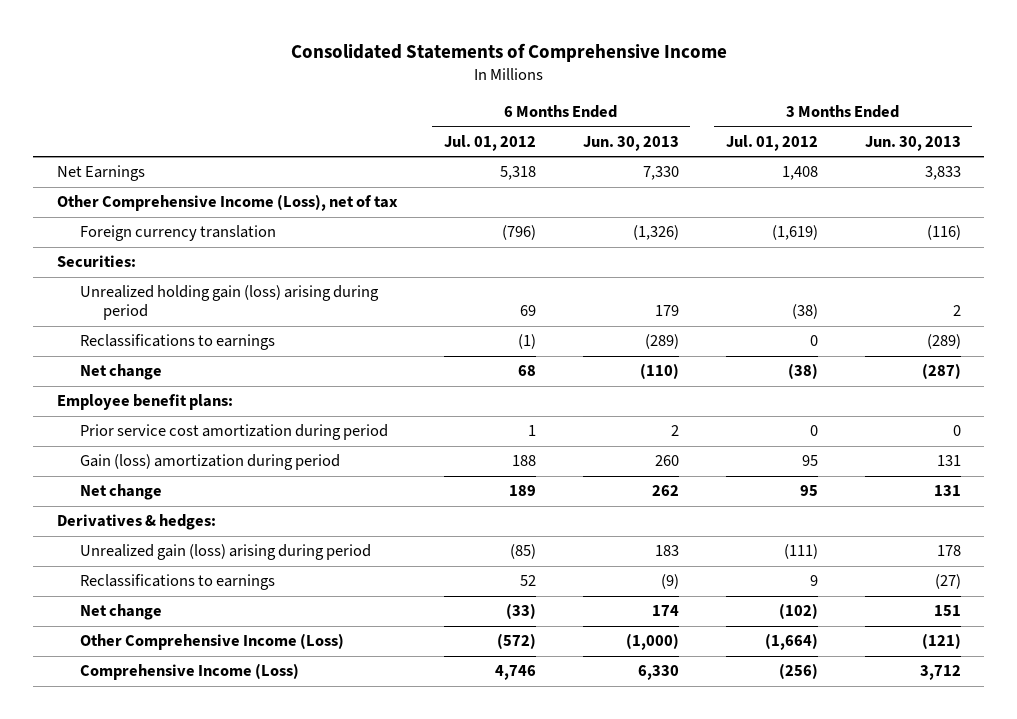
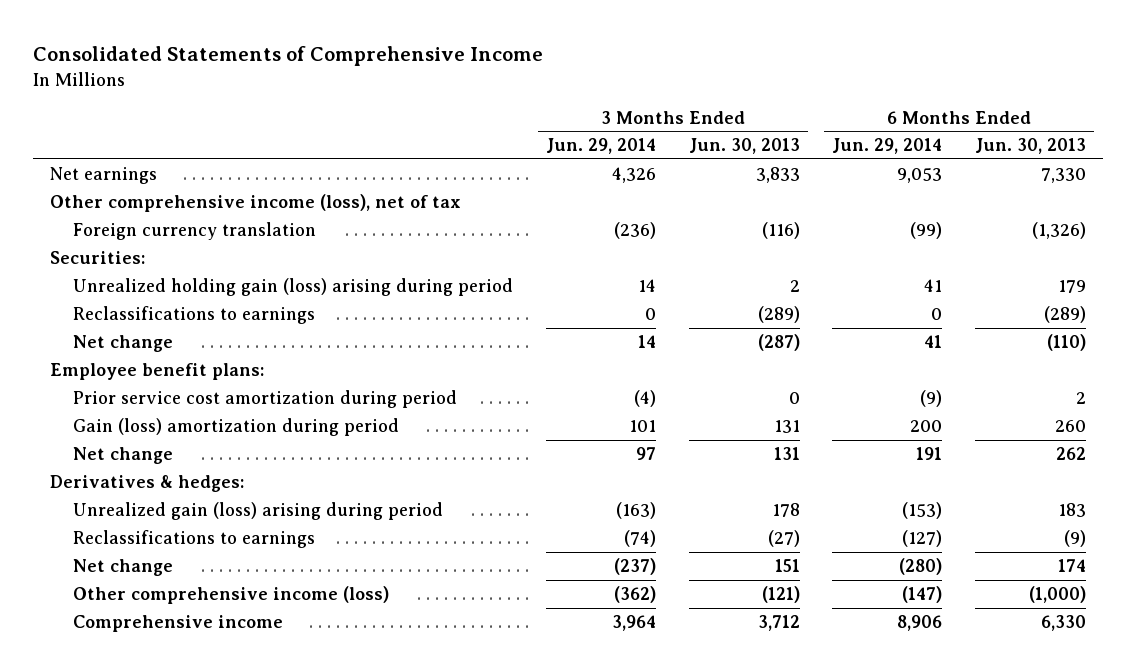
- | 6 Months Ended Jul. 01, 2012 | 6 Months Ended Jun. 30, 2013 | 3 Months Ended Jul. 01, 2012 | 3 Months Ended Jun. 30, 2013
+ | 3 Months Ended Jun. 29, 2014 | 3 Months Ended Jun. 30, 2013 | 6 Months Ended Jun. 29, 2014 | 6 Months Ended Jun. 30, 2013
- Net Earnings | 5,318 | 7,330 | 1,408 | 3,833
- Other Comprehensive Income (Loss), net of tax
+ Net earnings | 4,326 | 3,833 | 9,053 | 7,330
+ Other comprehensive income (loss), net of tax
- Other Comprehensive Income (Loss) | (572) | (1,000) | (1,664) | (121)
- Comprehensive Income (Loss) | 4,746 | 6,330 | (256) | 3,712
+ Other comprehensive income (loss) | (362) | (121) | (147) | (1,000)
+ Comprehensive income | 3,964 | 3,712 | 8,906 | 6,330

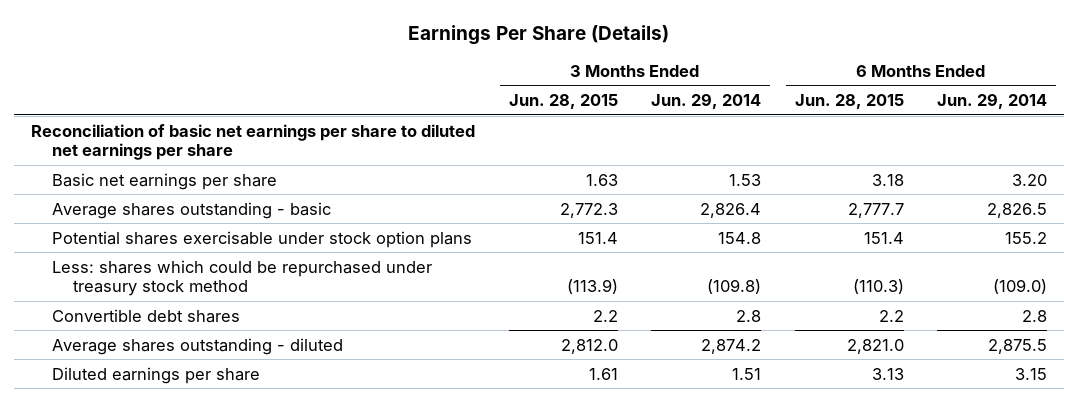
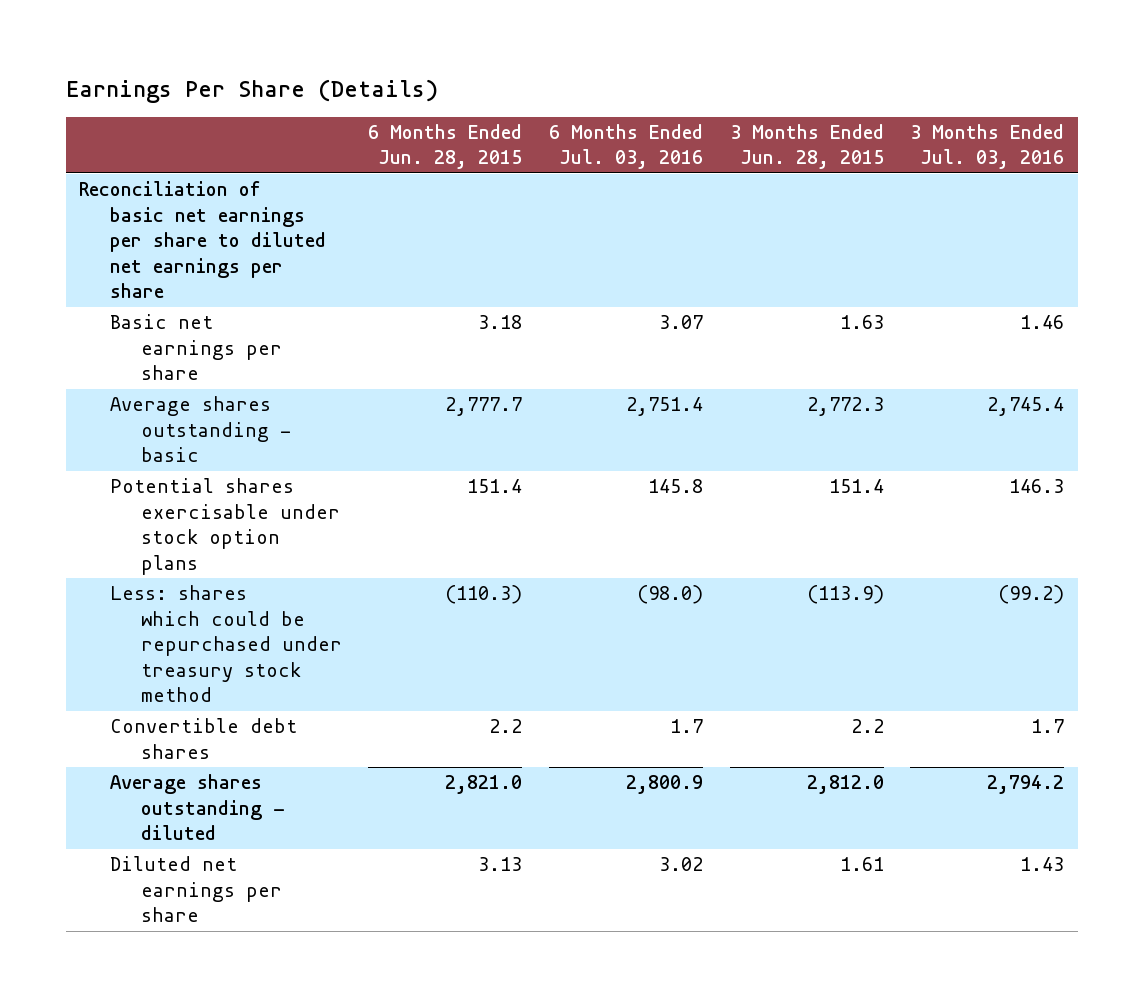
- | 3 Months Ended Jun. 28, 2015 | 3 Months Ended Jun. 29, 2014 | 6 Months Ended Jun. 28, 2015 | 6 Months Ended Jun. 29, 2014
+ | 6 Months Ended Jun. 28, 2015 | 6 Months Ended Jul. 03, 2016 | 3 Months Ended Jun. 28, 2015 | 3 Months Ended Jul. 03, 2016
- Diluted earnings per share | 1.61 | 1.51 | 3.13 | 3.15
+ Diluted net earnings per share | 3.13 | 3.02 | 1.61 | 1.43

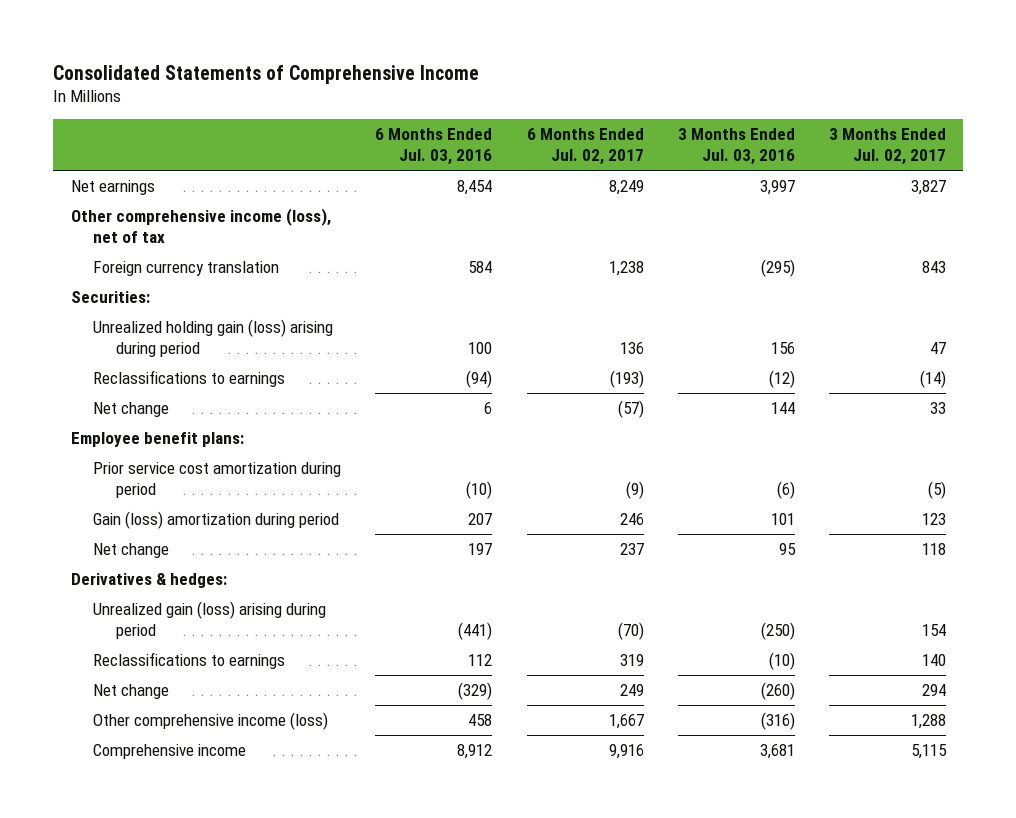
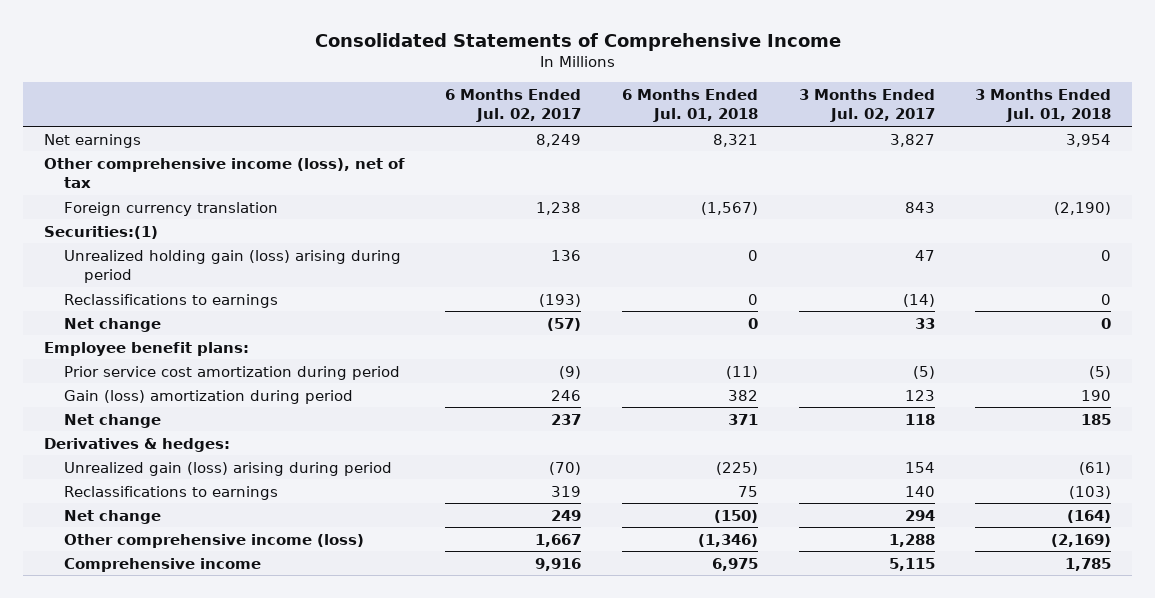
- | 6 Months Ended Jul. 03, 2016 | 6 Months Ended Jul. 02, 2017 | 3 Months Ended Jul. 03, 2016 | 3 Months Ended Jul. 02, 2017
+ | 6 Months Ended Jul. 02, 2017 | 6 Months Ended Jul. 01, 2018 | 3 Months Ended Jul. 02, 2017 | 3 Months Ended Jul. 01, 2018
- Securities:
+ Securities:(1)

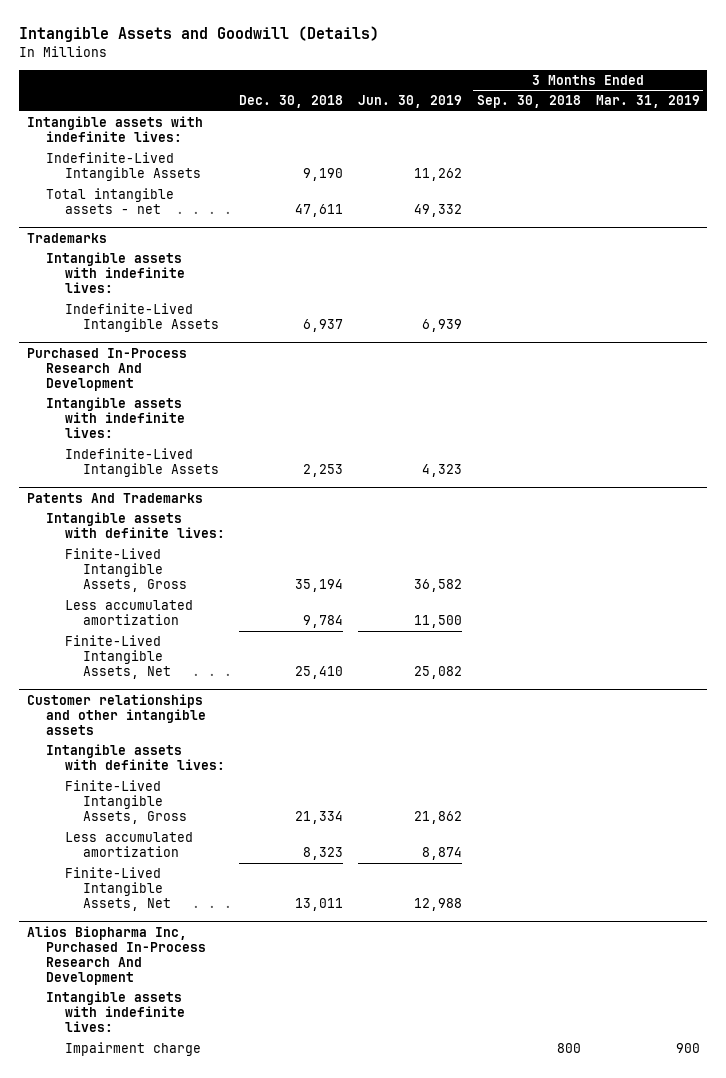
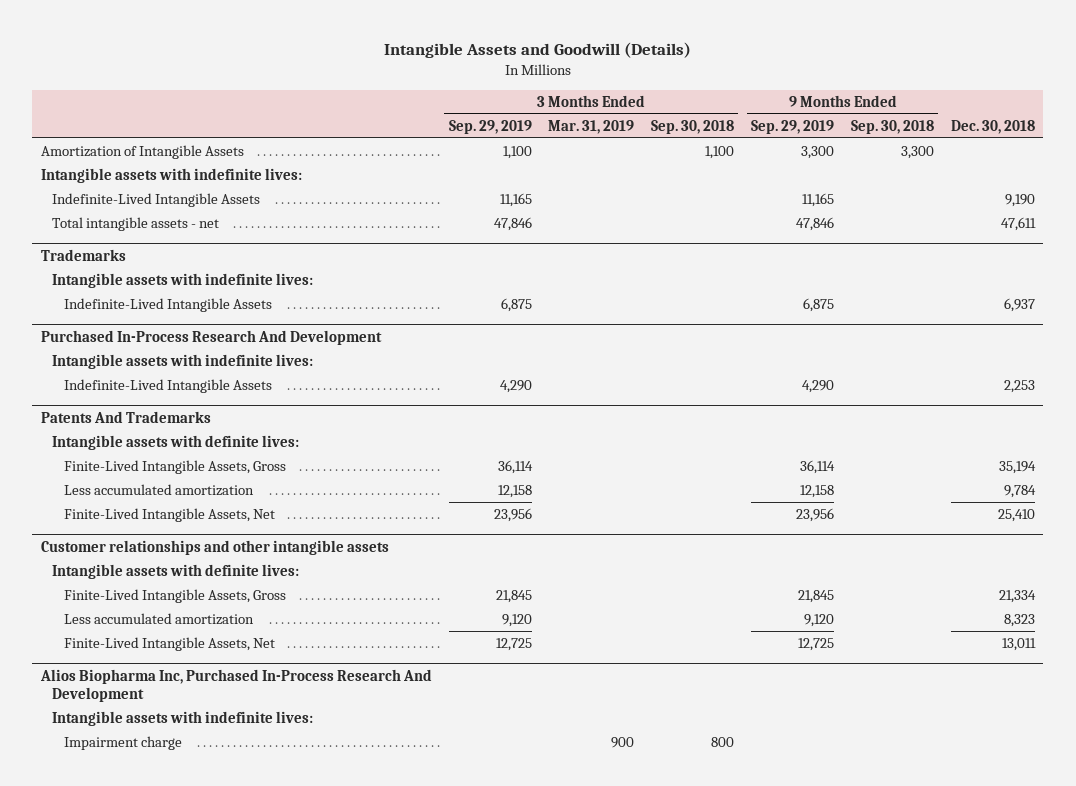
- | Dec. 30, 2018 | Jun. 30, 2019 | 3 Months Ended Sep. 30, 2018 | 3 Months Ended Mar. 31, 2019
+ | 3 Months Ended Sep. 29, 2019 | 3 Months Ended Mar. 31, 2019 | 3 Months Ended Sep. 30, 2018 | 9 Months Ended Sep. 29, 2019 | 9 Months Ended Sep. 30, 2018 | Dec. 30, 2018
+ Amortization of Intangible Assets | 1,100 | | 1,100 | 3,300 | 3,300 |

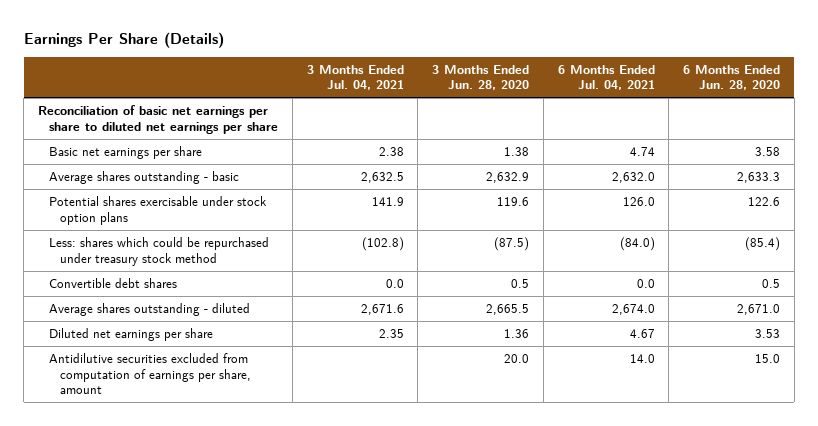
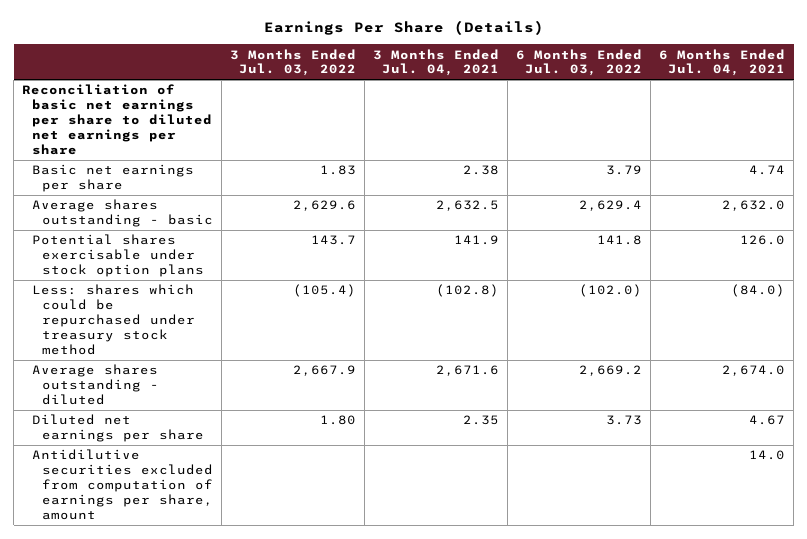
- | 3 Months Ended Jul. 04, 2021 | 3 Months Ended Jun. 28, 2020 | 6 Months Ended Jul. 04, 2021 | 6 Months Ended Jun. 28, 2020
+ | 3 Months Ended Jul. 03, 2022 | 3 Months Ended Jul. 04, 2021 | 6 Months Ended Jul. 03, 2022 | 6 Months Ended Jul. 04, 2021
- Convertible debt shares | 0.0 | 0.5 | 0.0 | 0.5

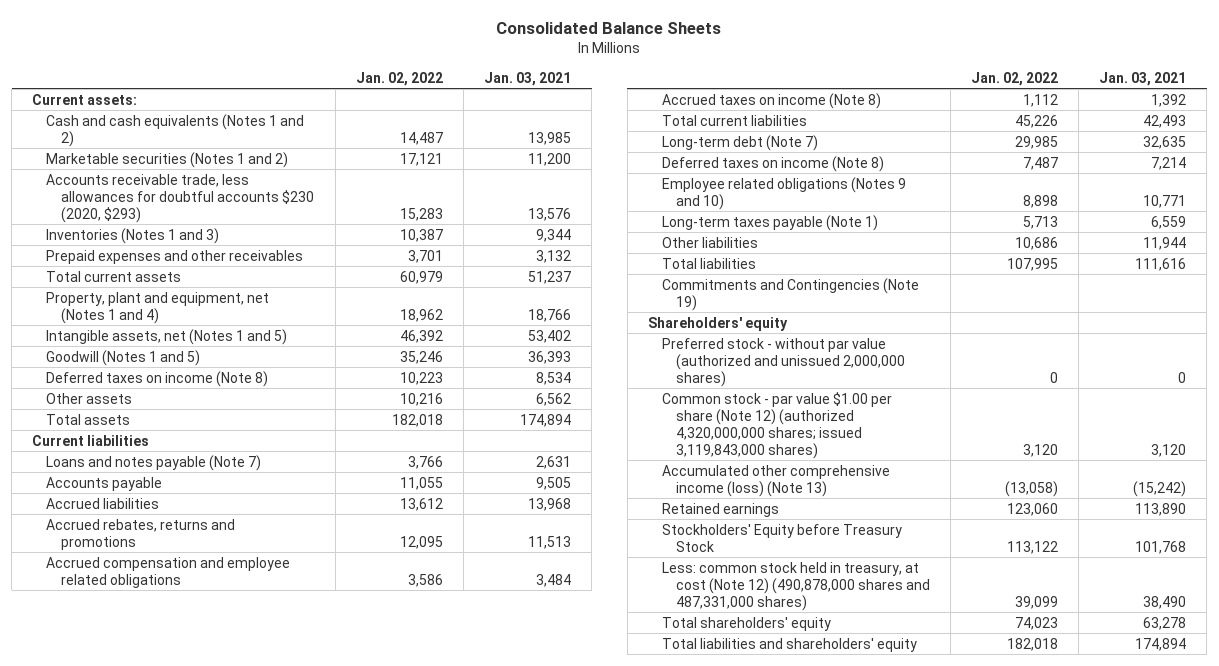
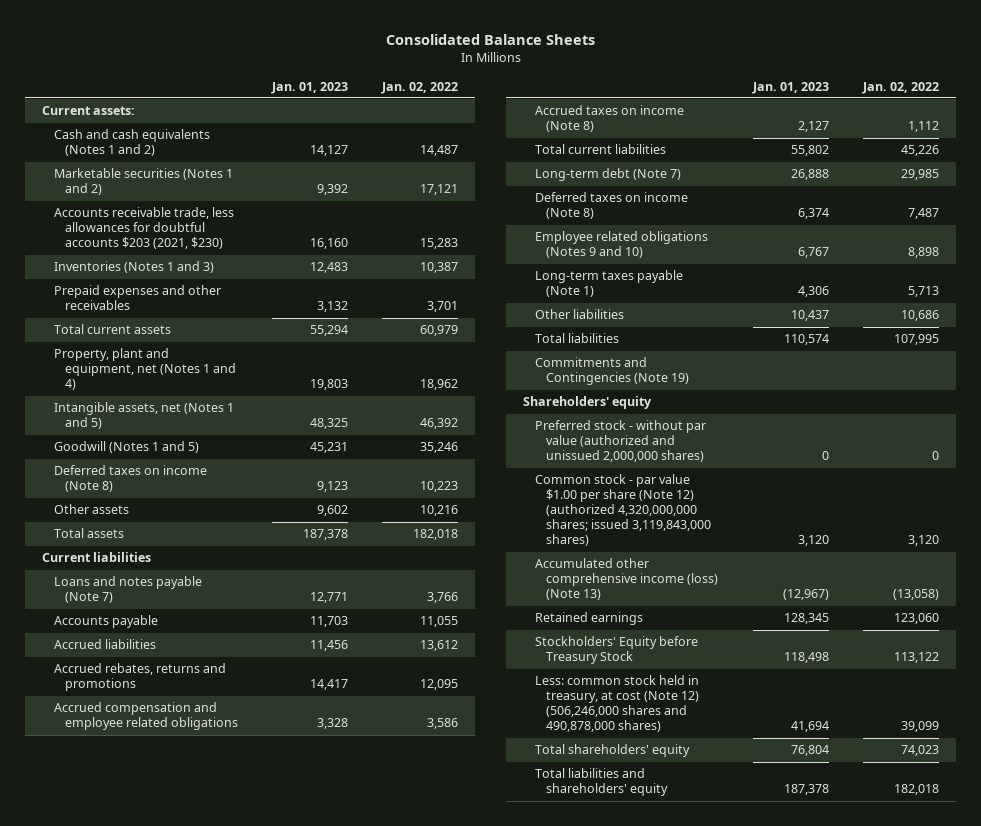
- | Jan. 02, 2022 | Jan. 03, 2021
+ | Jan. 01, 2023 | Jan. 02, 2022
- Accounts receivable trade, less allowances for doubtful accounts $230 (2020, $293) | 15,283 | 13,576
+ Accounts receivable trade, less allowances for doubtful accounts $203 (2021, $230) | 16,160 | 15,283
- Less: common stock held in treasury, at cost (Note 12) (490,878,000 shares and 487,331,000 shares) | 39,099 | 38,490
+ Less: common stock held in treasury, at cost (Note 12) (506,246,000 shares and 490,878,000 shares) | 41,694 | 39,099

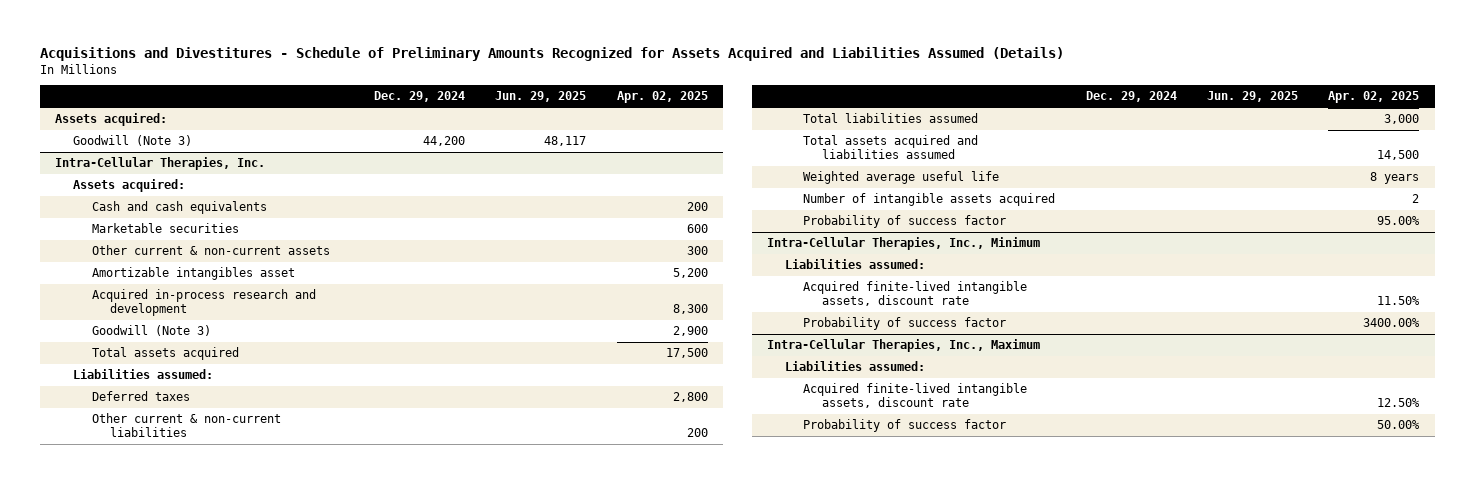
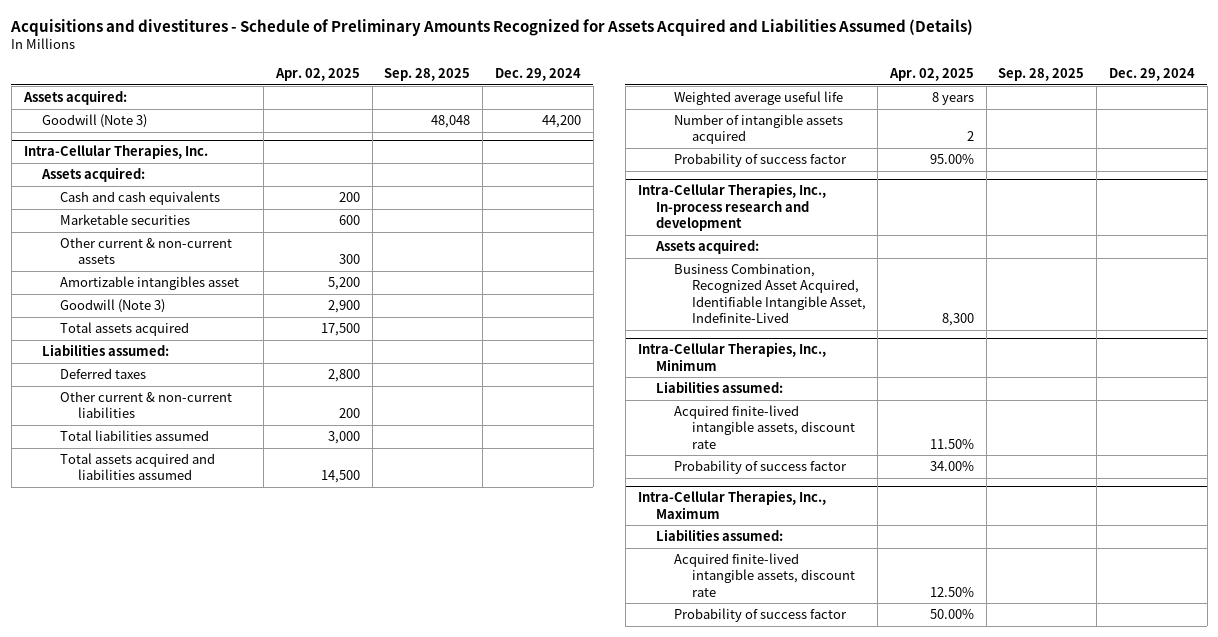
- Acquisitions and Divestitures - Schedule of Preliminary Amounts Recognized for Assets Acquired and Liabilities Assumed (Details)
+ Acquisitions and divestitures - Schedule of Preliminary Amounts Recognized for Assets Acquired and Liabilities Assumed (Details)
- | Dec. 29, 2024 | Jun. 29, 2025 | Apr. 02, 2025
+ | Apr. 02, 2025 | Sep. 28, 2025 | Dec. 29, 2024
@ Intra-Cellular Therapies, Inc.
- Acquired in-process research and development | | | 8,300
+ Intra-Cellular Therapies, Inc., In-process research and development
+ Assets acquired:
+ Business Combination, Recognized Asset Acquired, Identifiable Intangible Asset, Indefinite-Lived | 8,300 | |
@ Intra-Cellular Therapies, Inc., Minimum
- Probability of success factor | | | 3400.00%
+ Probability of success factor | 34.00% | |

